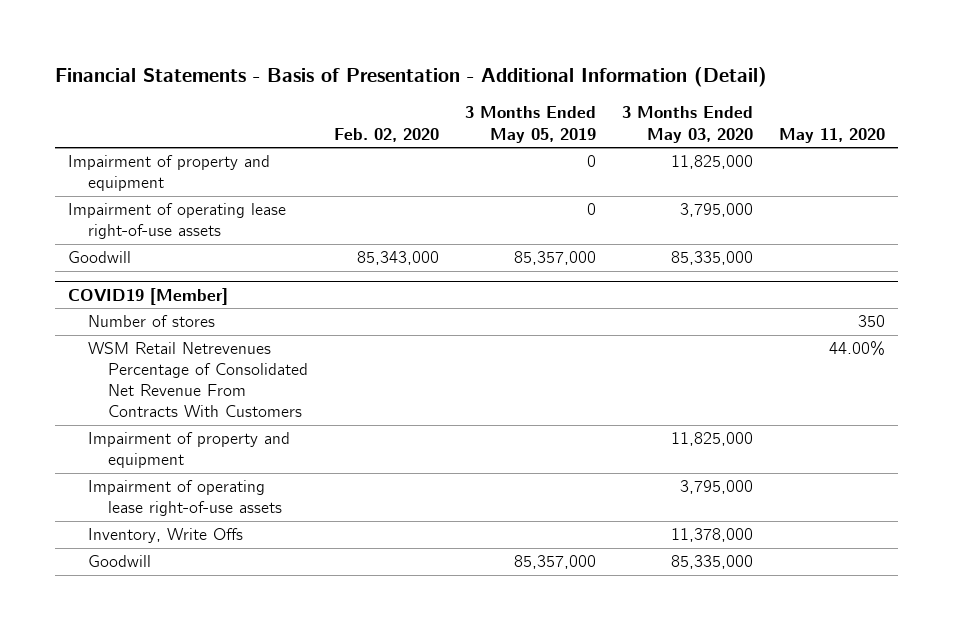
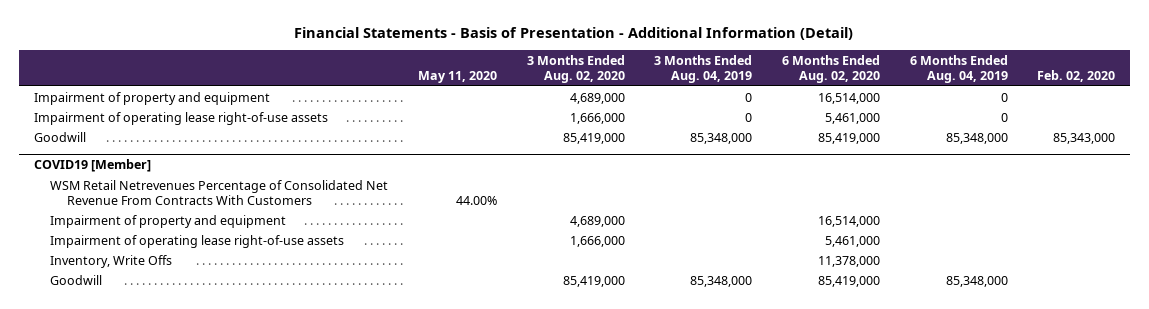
- | Feb. 02, 2020 | 3 Months Ended May 05, 2019 | 3 Months Ended May 03, 2020 | May 11, 2020
+ | May 11, 2020 | 3 Months Ended Aug. 02, 2020 | 3 Months Ended Aug. 04, 2019 | 6 Months Ended Aug. 02, 2020 | 6 Months Ended Aug. 04, 2019 | Feb. 02, 2020
@ COVID19 [Member]
- Number of stores | | | | 350

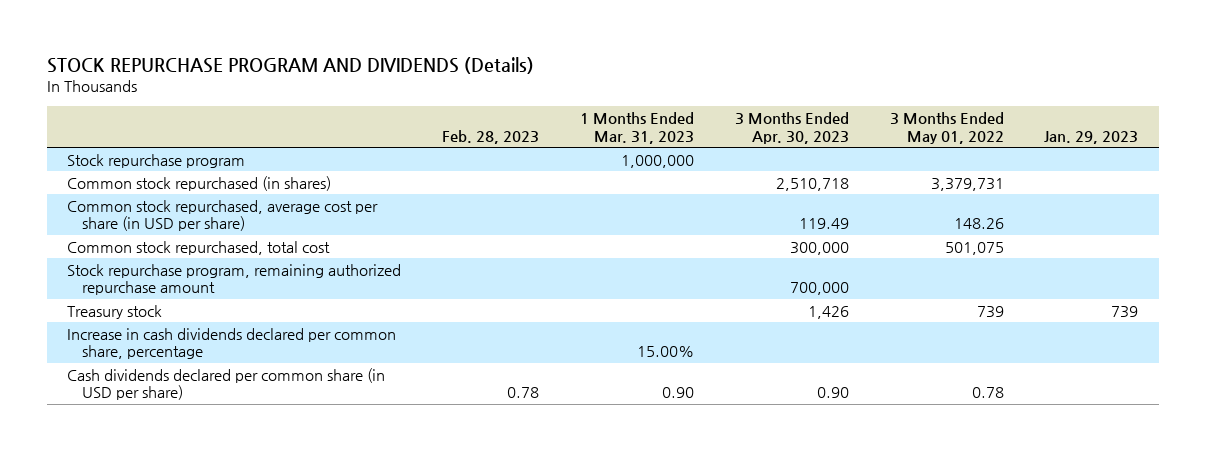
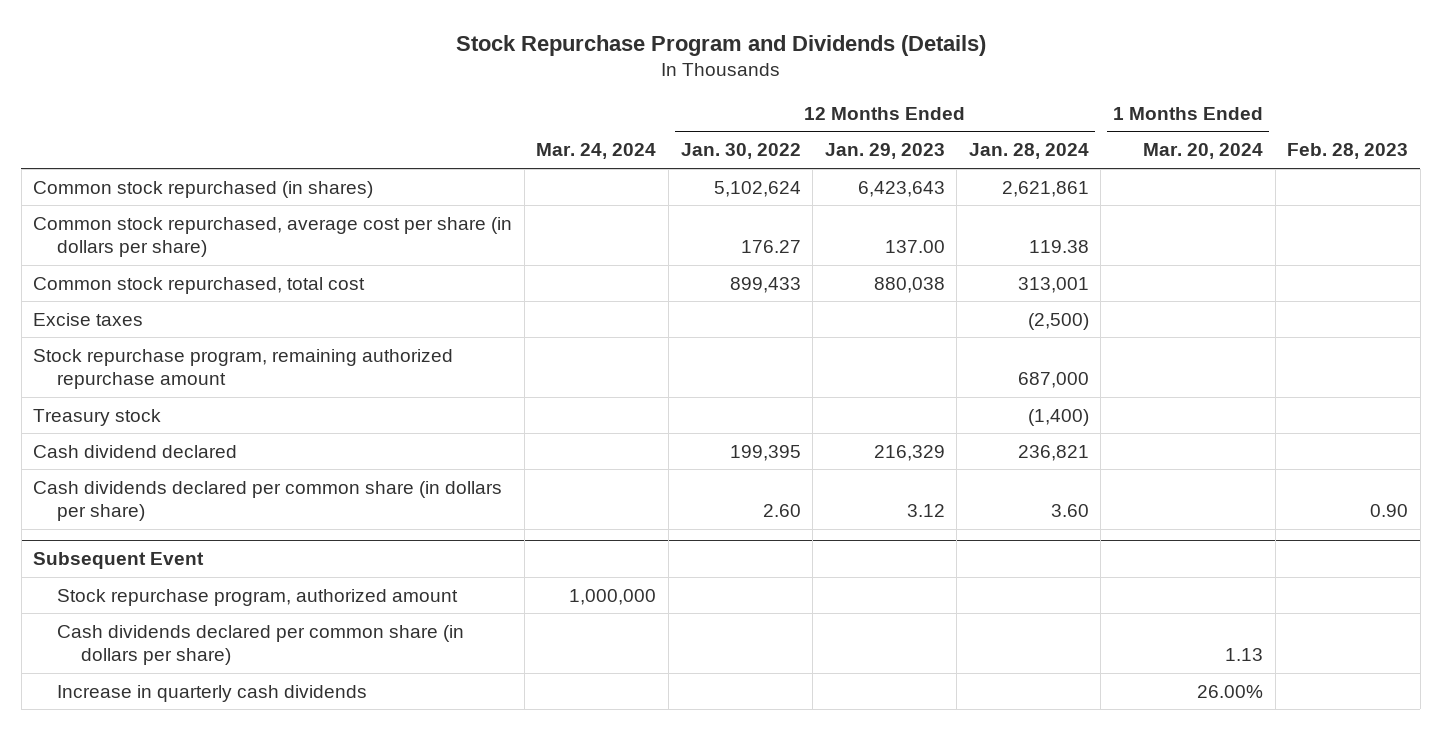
- STOCK REPURCHASE PROGRAM AND DIVIDENDS (Details)
+ Stock Repurchase Program and Dividends (Details)
- | Feb. 28, 2023 | 1 Months Ended Mar. 31, 2023 | 3 Months Ended Apr. 30, 2023 | 3 Months Ended May 01, 2022 | Jan. 29, 2023
+ | Mar. 24, 2024 | 12 Months Ended Jan. 30, 2022 | 12 Months Ended Jan. 29, 2023 | 12 Months Ended Jan. 28, 2024 | 1 Months Ended Mar. 20, 2024 | Feb. 28, 2023
- Stock repurchase program | | 1,000,000 | | |
- Common stock repurchased, average cost per share (in USD per share) | | | 119.49 | 148.26 |
+ Common stock repurchased, average cost per share (in dollars per share) | | 176.27 | 137.00 | 119.38 | |
+ Excise taxes | | | | (2,500) | |
- Increase in cash dividends declared per common share, percentage | | 15.00% | | |
- Cash dividends declared per common share (in USD per share) | 0.78 | 0.90 | 0.90 | 0.78 |
+ Cash dividend declared | | 199,395 | 216,329 | 236,821 | |
+ Cash dividends declared per common share (in dollars per share) | | 2.60 | 3.12 | 3.60 | | 0.90
+ Subsequent Event
+ Stock repurchase program, authorized amount | 1,000,000 | | | | |
+ Cash dividends declared per common share (in dollars per share) | | | | | 1.13 |
+ Increase in quarterly cash dividends | | | | | 26.00% |

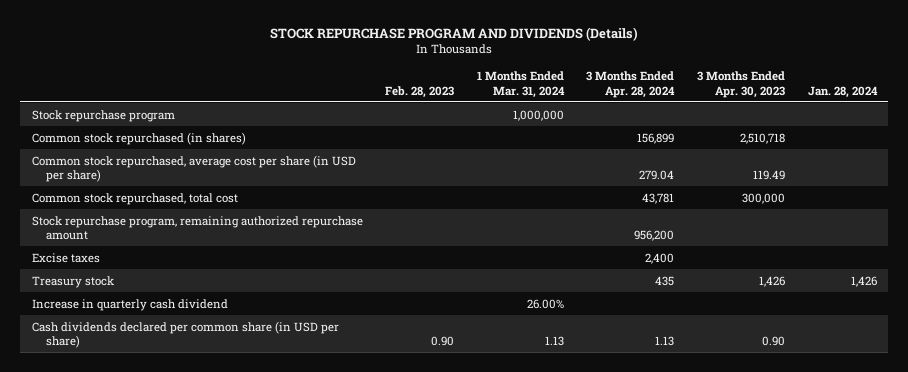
- Stock Repurchase Program and Dividends (Details)
+ STOCK REPURCHASE PROGRAM AND DIVIDENDS (Details)
- | Mar. 24, 2024 | 12 Months Ended Jan. 30, 2022 | 12 Months Ended Jan. 29, 2023 | 12 Months Ended Jan. 28, 2024 | 1 Months Ended Mar. 20, 2024 | Feb. 28, 2023
+ | Feb. 28, 2023 | 1 Months Ended Mar. 31, 2024 | 3 Months Ended Apr. 28, 2024 | 3 Months Ended Apr. 30, 2023 | Jan. 28, 2024
+ Stock repurchase program | | 1,000,000 | | |
- Common stock repurchased, average cost per share (in dollars per share) | | 176.27 | 137.00 | 119.38 | |
+ Common stock repurchased, average cost per share (in USD per share) | | | 279.04 | 119.49 |
moved down: Excise taxes | | | 2,400 | |
- Cash dividend declared | | 199,395 | 216,329 | 236,821 | |
- Cash dividends declared per common share (in dollars per share) | | 2.60 | 3.12 | 3.60 | | 0.90
- Subsequent Event
- Stock repurchase program, authorized amount | 1,000,000 | | | | |
- Cash dividends declared per common share (in dollars per share) | | | | | 1.13 |
- Increase in quarterly cash dividends | | | | | 26.00% |
+ Increase in quarterly cash dividend | | 26.00% | | |
+ Cash dividends declared per common share (in USD per share) | 0.90 | 1.13 | 1.13 | 0.90 |

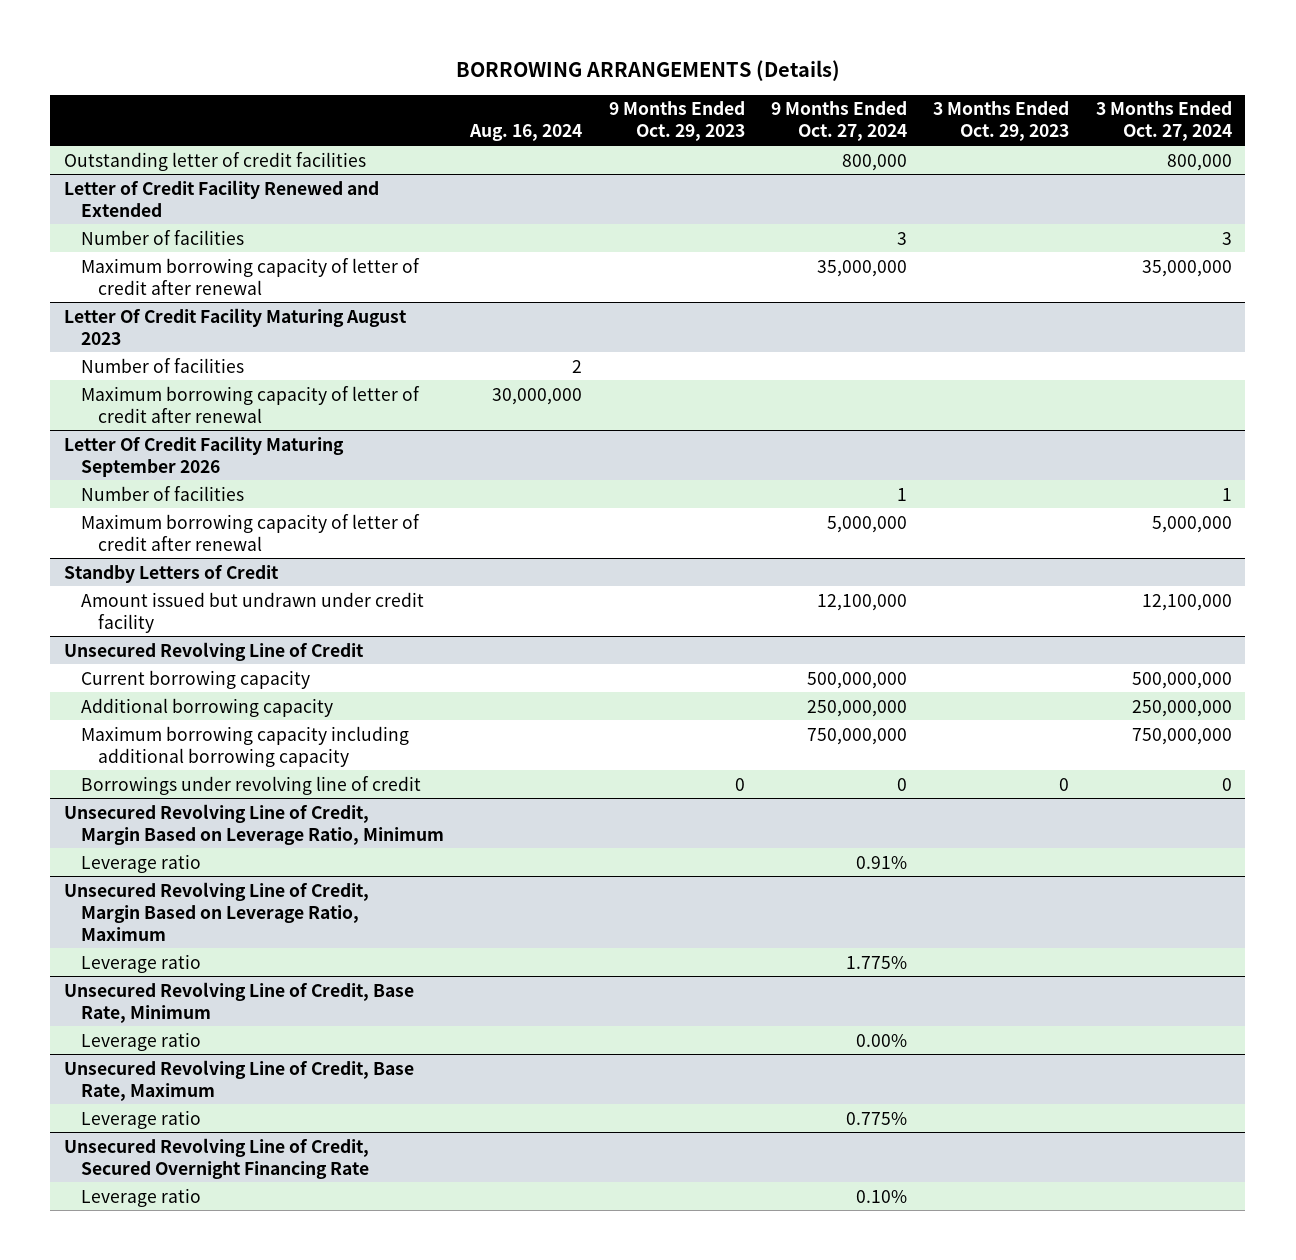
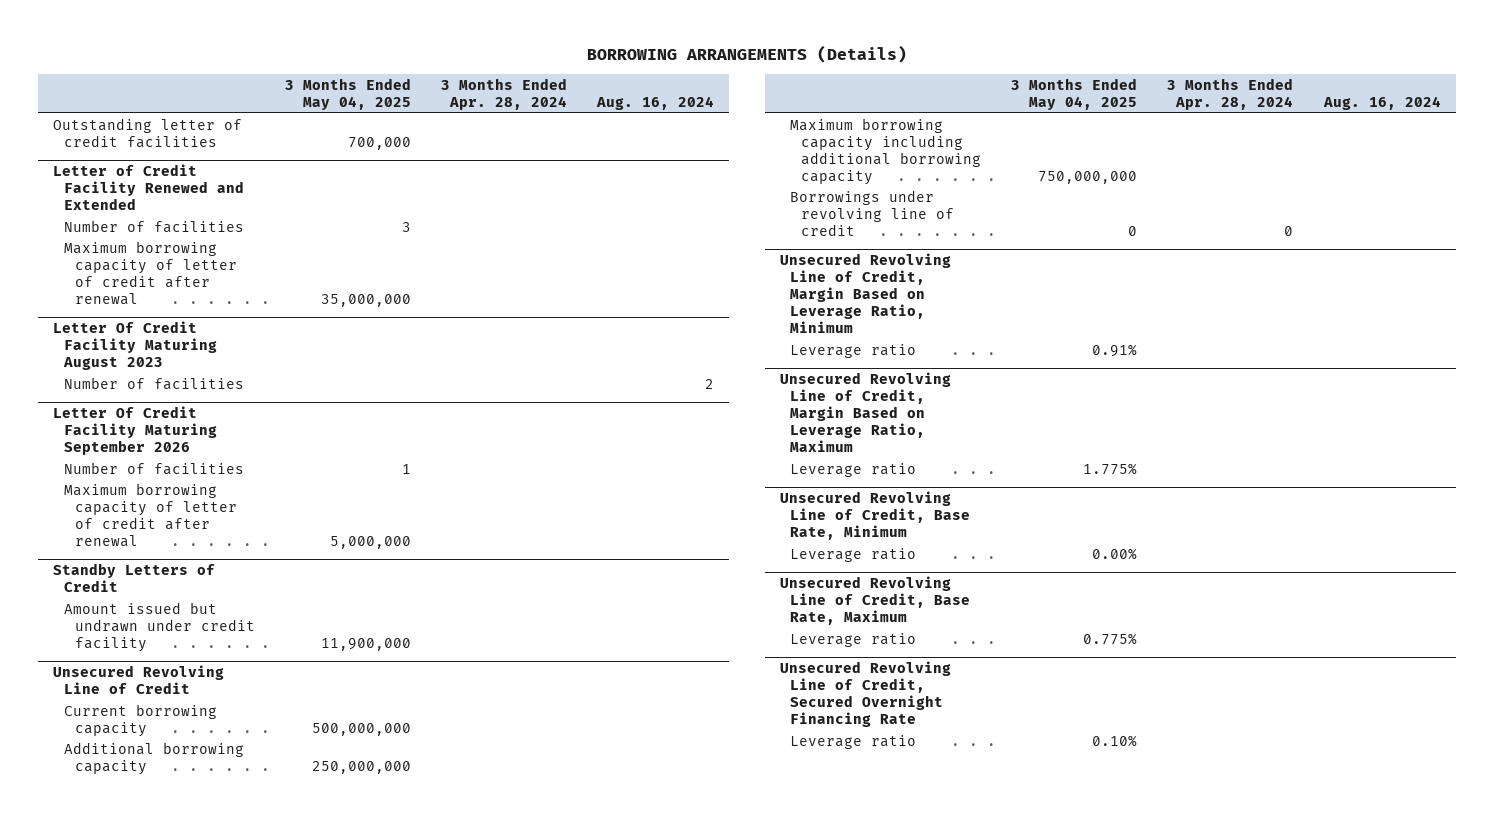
- | Aug. 16, 2024 | 9 Months Ended Oct. 29, 2023 | 9 Months Ended Oct. 27, 2024 | 3 Months Ended Oct. 29, 2023 | 3 Months Ended Oct. 27, 2024
+ | 3 Months Ended May 04, 2025 | 3 Months Ended Apr. 28, 2024 | Aug. 16, 2024
@ Letter Of Credit Facility Maturing August 2023
- Maximum borrowing capacity of letter of credit after renewal | 30,000,000 | | | |

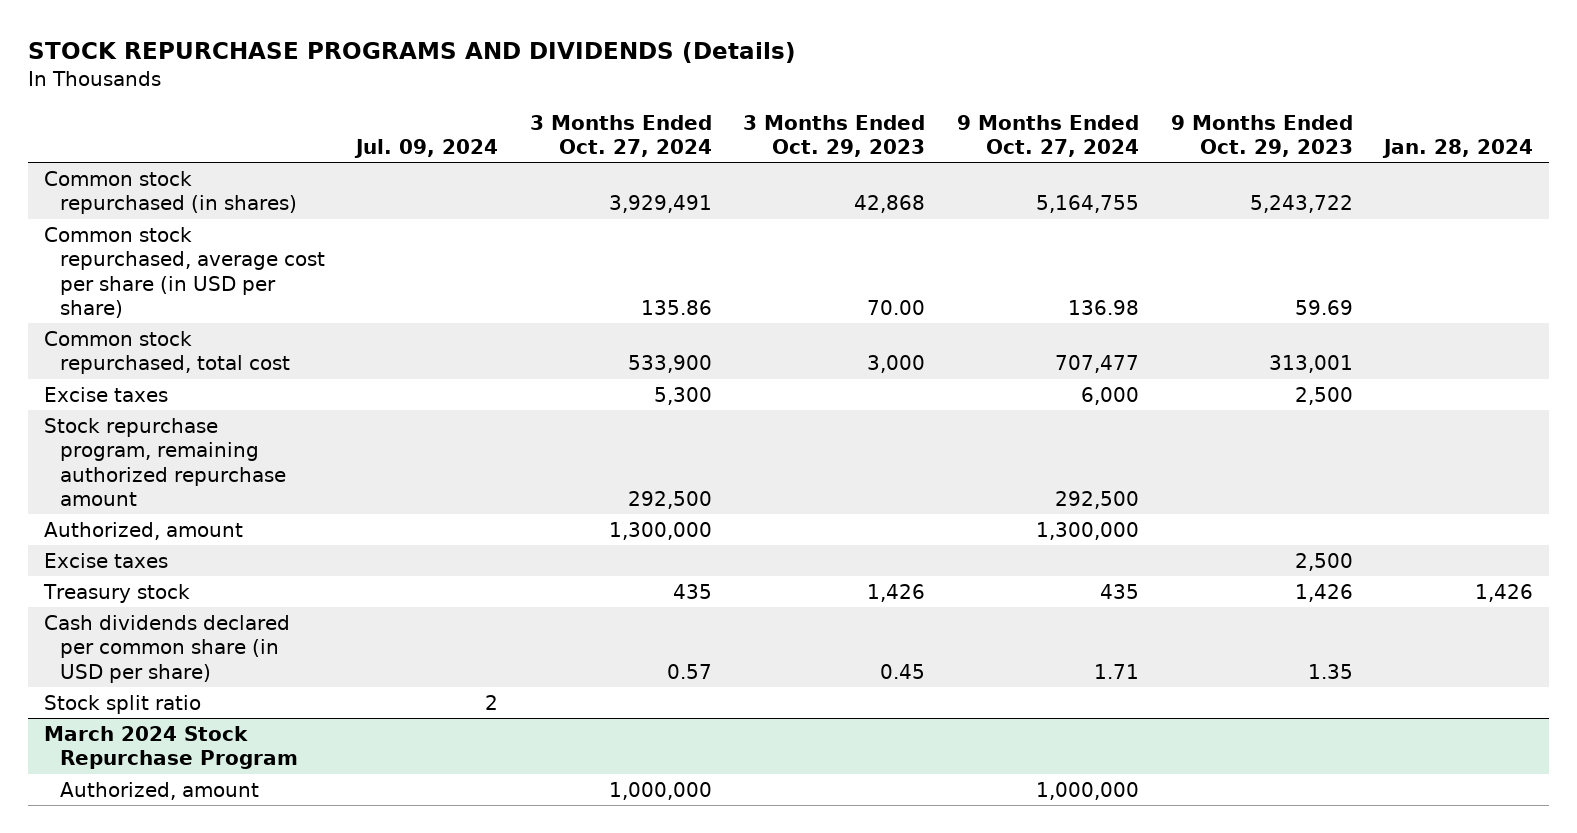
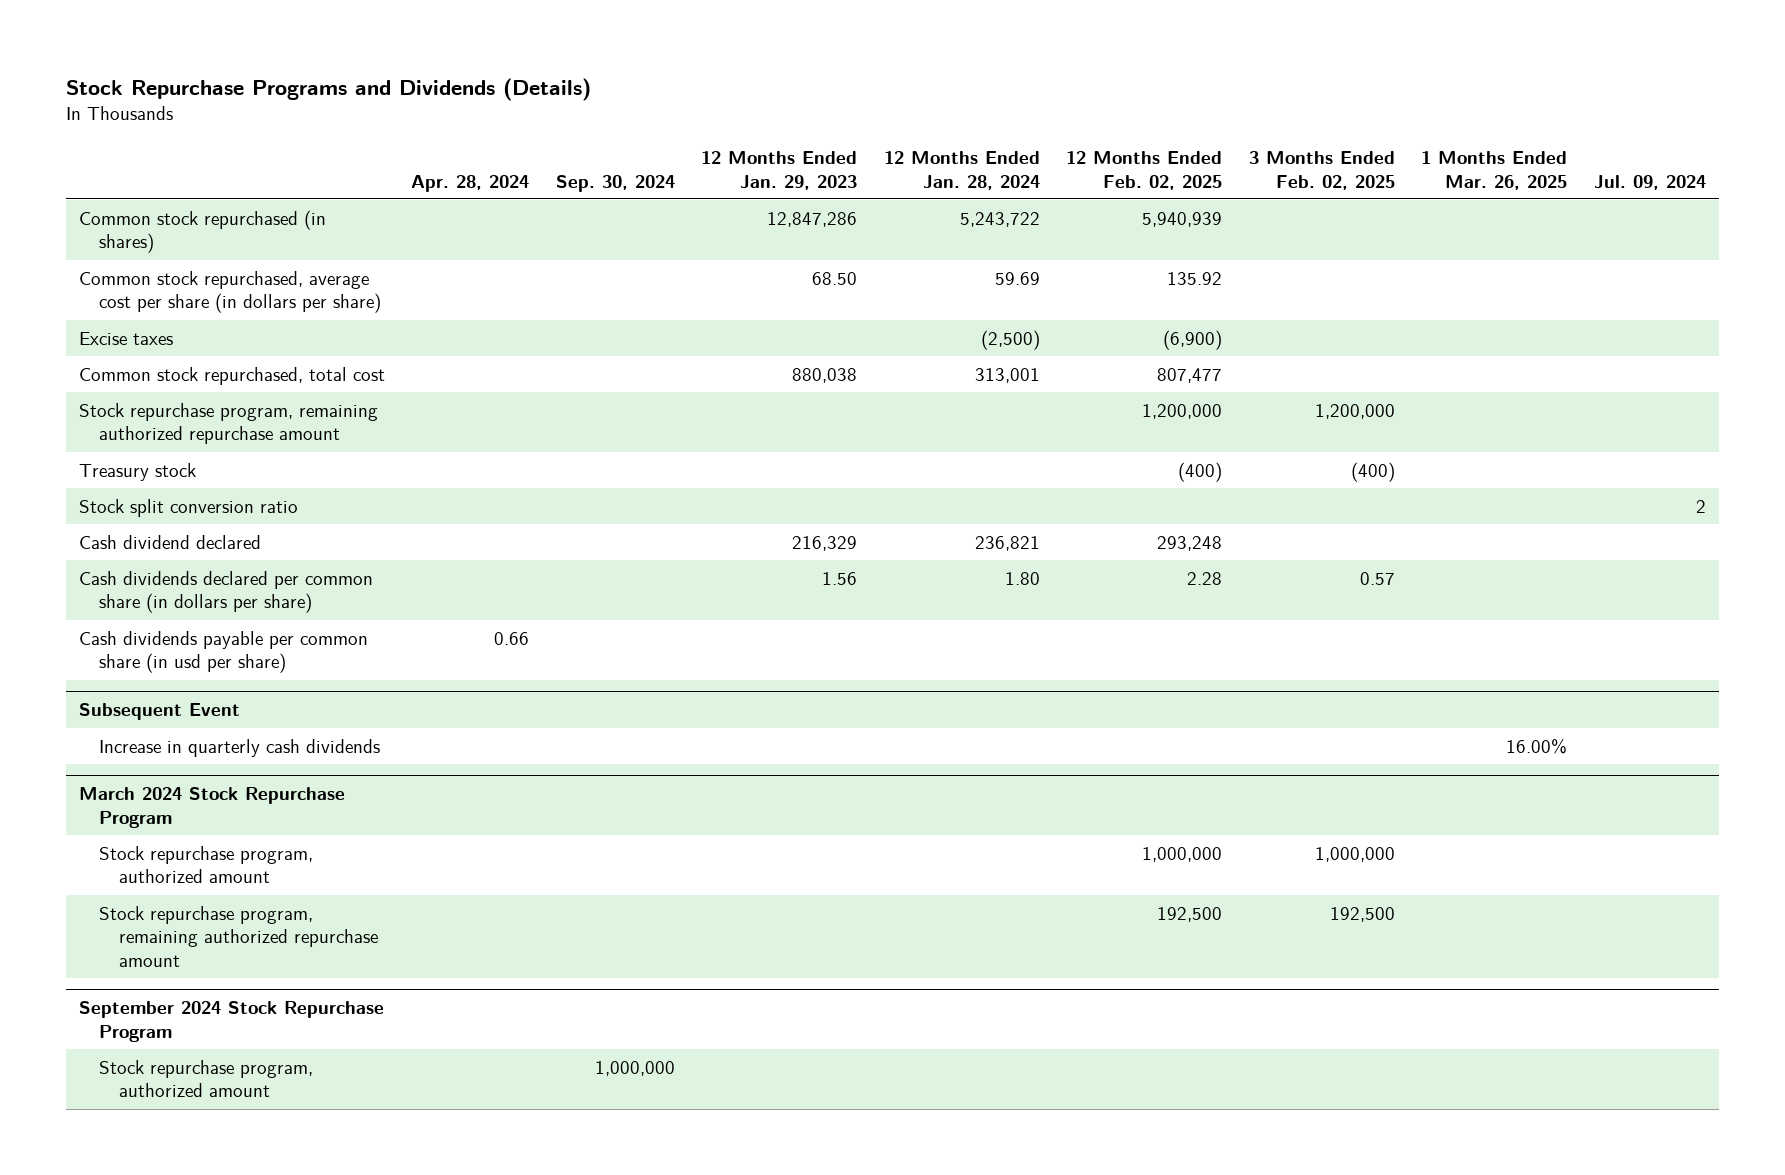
- STOCK REPURCHASE PROGRAMS AND DIVIDENDS (Details)
+ Stock Repurchase Programs and Dividends (Details)
- | Jul. 09, 2024 | 3 Months Ended Oct. 27, 2024 | 3 Months Ended Oct. 29, 2023 | 9 Months Ended Oct. 27, 2024 | 9 Months Ended Oct. 29, 2023 | Jan. 28, 2024
+ | Apr. 28, 2024 | Sep. 30, 2024 | 12 Months Ended Jan. 29, 2023 | 12 Months Ended Jan. 28, 2024 | 12 Months Ended Feb. 02, 2025 | 3 Months Ended Feb. 02, 2025 | 1 Months Ended Mar. 26, 2025 | Jul. 09, 2024
- Common stock repurchased, average cost per share (in USD per share) | | 135.86 | 70.00 | 136.98 | 59.69 |
+ Common stock repurchased, average cost per share (in dollars per share) | | | 68.50 | 59.69 | 135.92 | | |
moved down: Common stock repurchased, total cost | | | 880,038 | 313,001 | 807,477 | | |
- Authorized, amount | | 1,300,000 | | 1,300,000 | |
- Excise taxes | | | | | 2,500 |
- Cash dividends declared per common share (in USD per share) | | 0.57 | 0.45 | 1.71 | 1.35 |
- Stock split ratio | 2 | | | | |
+ Stock split conversion ratio | | | | | | | | 2
+ Cash dividend declared | | | 216,329 | 236,821 | 293,248 | | |
+ Cash dividends declared per common share (in dollars per share) | | | 1.56 | 1.80 | 2.28 | 0.57 | |
+ Cash dividends payable per common share (in usd per share) | 0.66 | | | | | | |
+ Subsequent Event
+ Increase in quarterly cash dividends | | | | | | | 16.00% |
@ March 2024 Stock Repurchase Program
- Authorized, amount | | 1,000,000 | | 1,000,000 | |
+ Stock repurchase program, authorized amount | | | | | 1,000,000 | 1,000,000 | |
+ Stock repurchase program, remaining authorized repurchase amount | | | | | 192,500 | 192,500 | |
+ September 2024 Stock Repurchase Program
+ Stock repurchase program, authorized amount | | 1,000,000 | | | | | |

